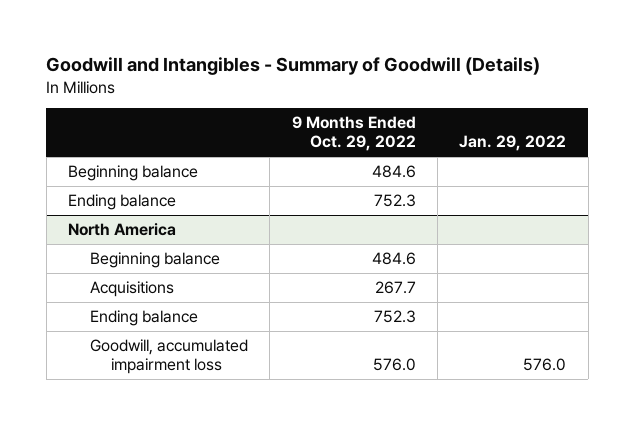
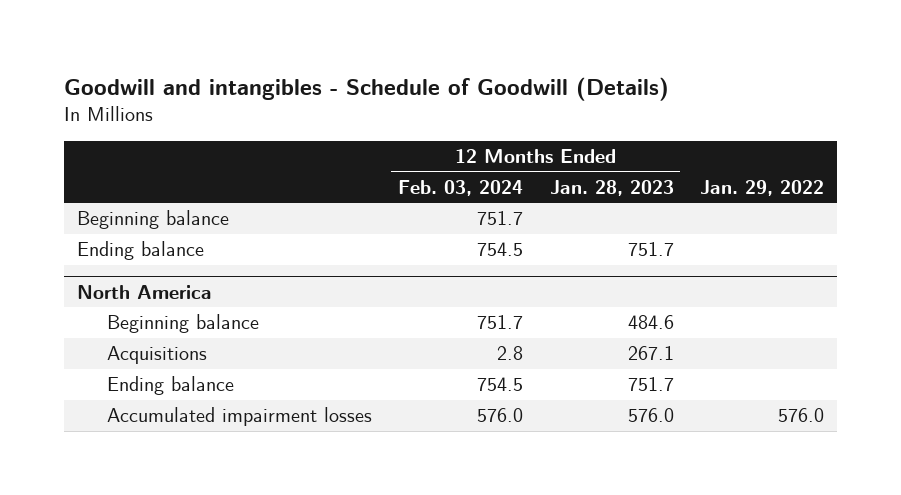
- Goodwill and Intangibles - Summary of Goodwill (Details)
+ Goodwill and intangibles - Schedule of Goodwill (Details)
- | 9 Months Ended Oct. 29, 2022 | Jan. 29, 2022
+ | 12 Months Ended Feb. 03, 2024 | 12 Months Ended Jan. 28, 2023 | Jan. 29, 2022
@ North America
- Goodwill, accumulated impairment loss | 576.0 | 576.0
+ Accumulated impairment losses | 576.0 | 576.0 | 576.0

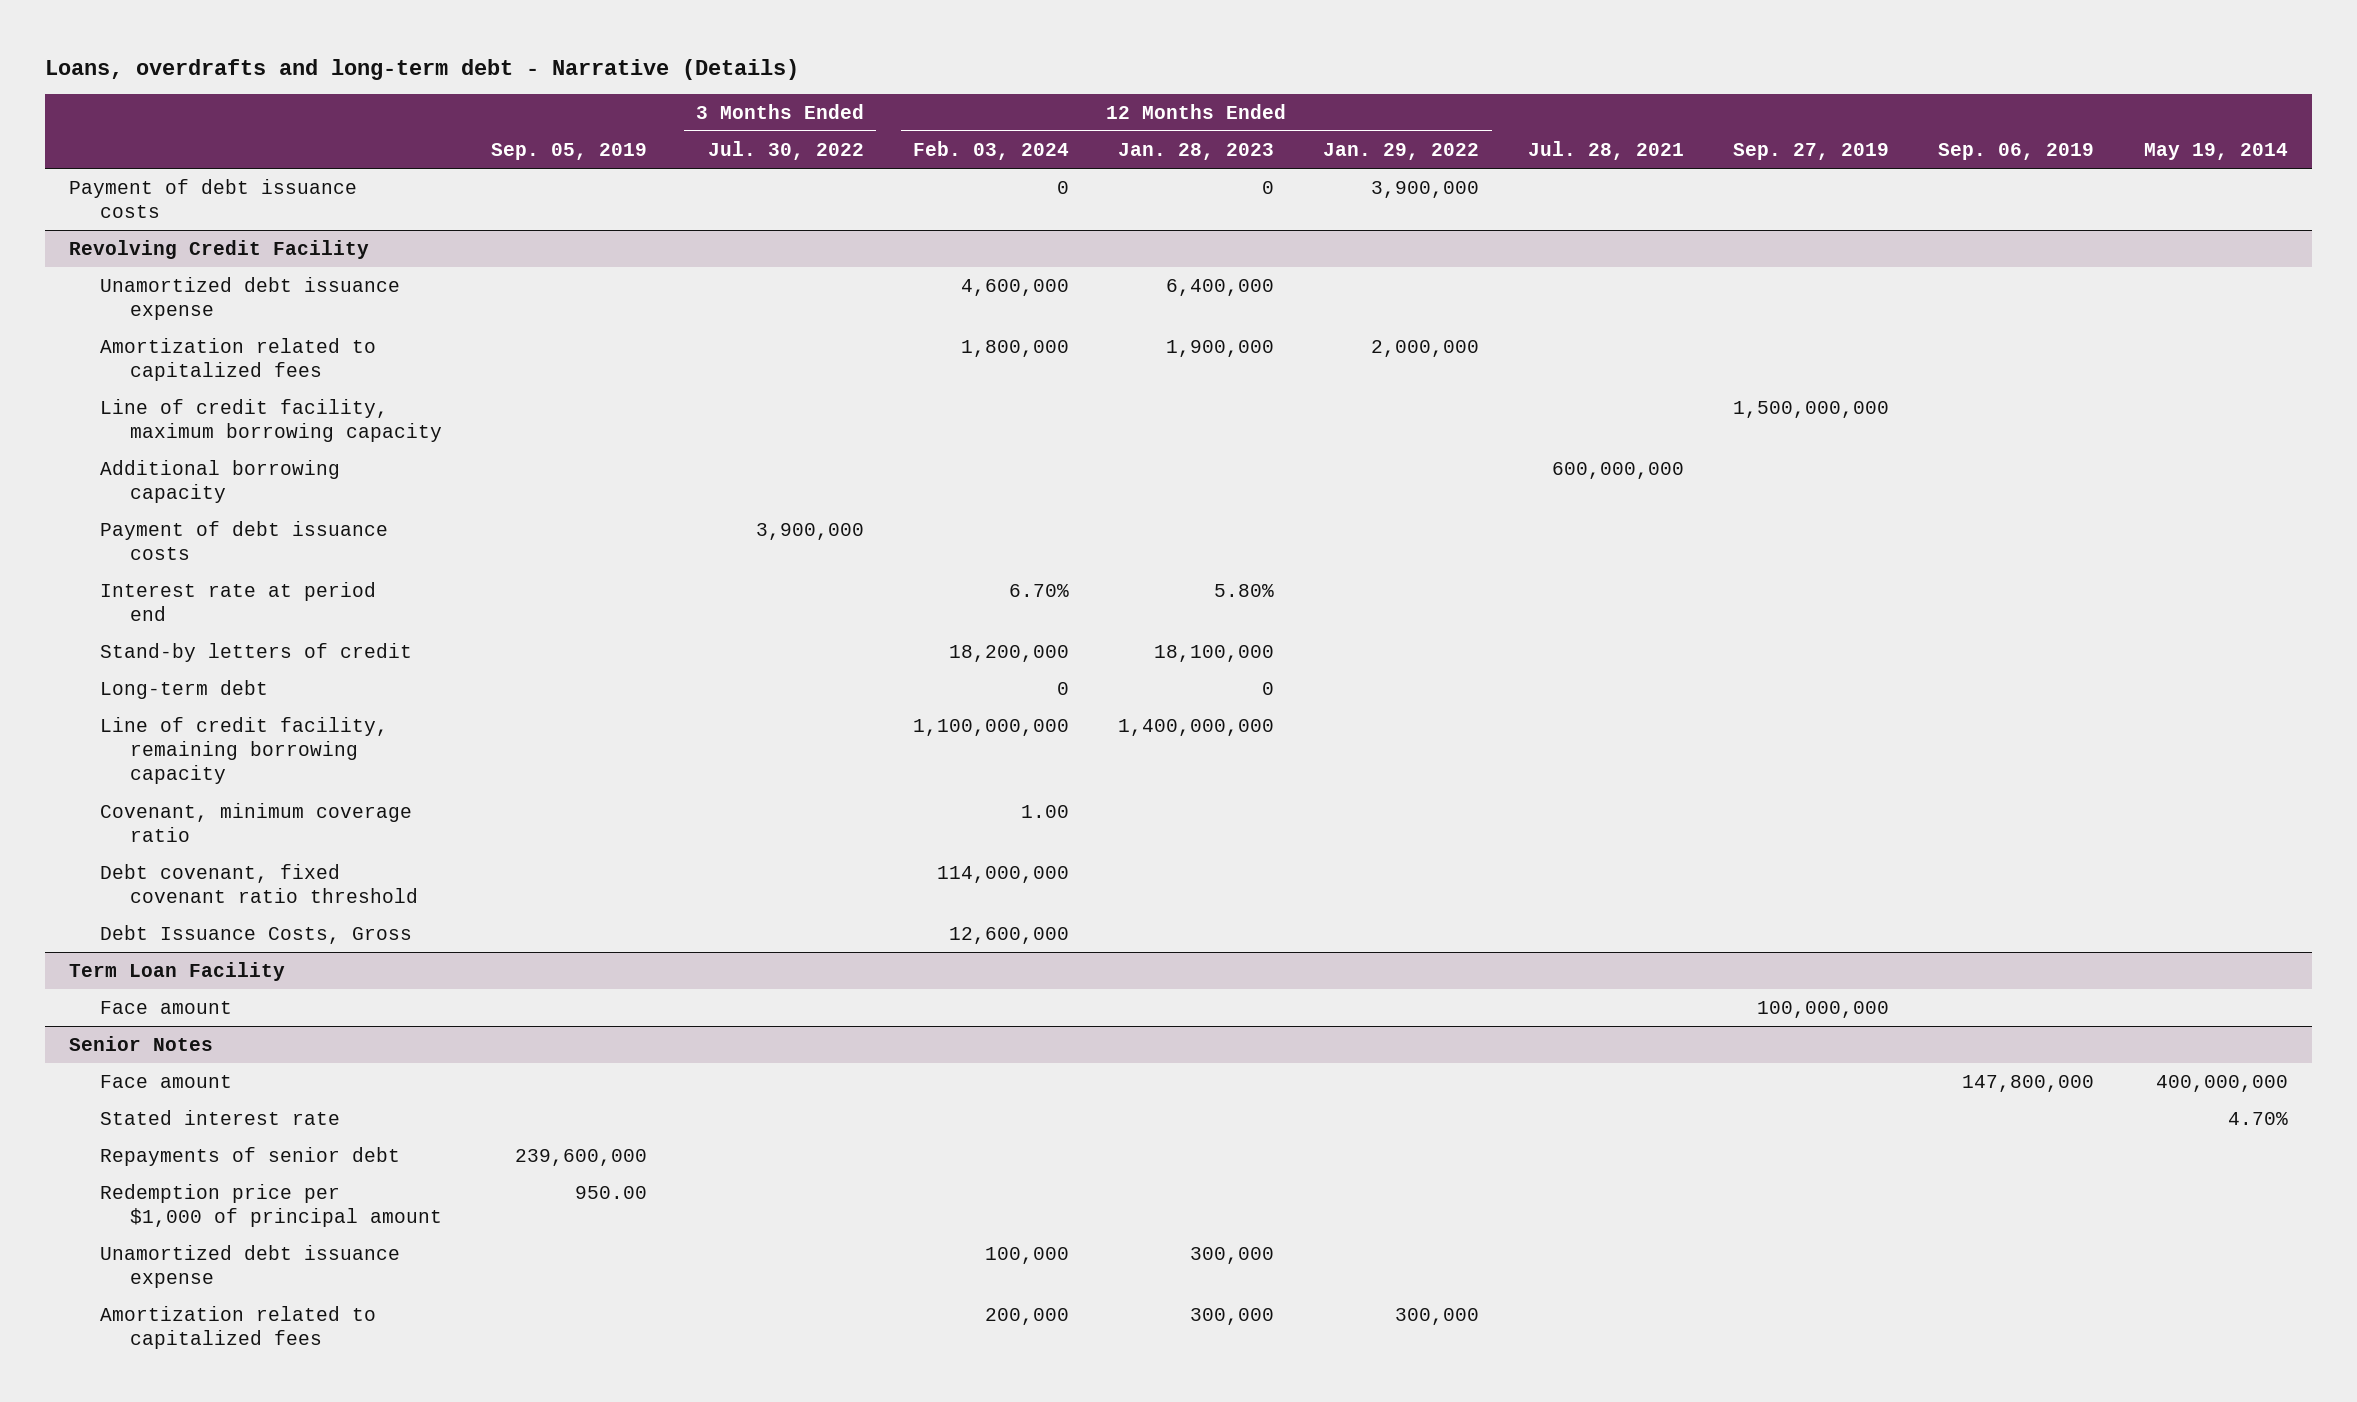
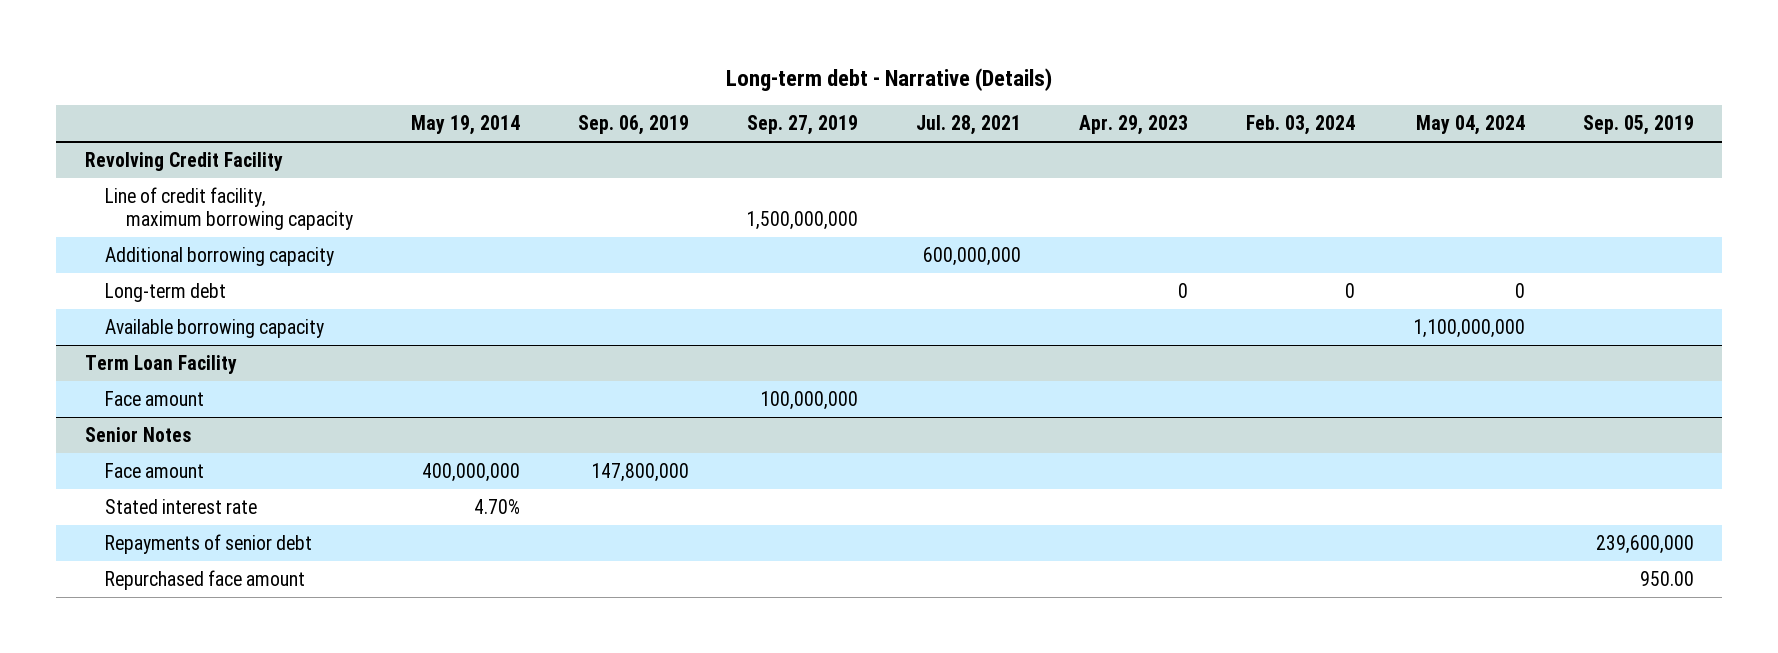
- Loans, overdrafts and long-term debt - Narrative (Details)
+ Long-term debt - Narrative (Details)
- | Sep. 05, 2019 | 3 Months Ended Jul. 30, 2022 | 12 Months Ended Feb. 03, 2024 | 12 Months Ended Jan. 28, 2023 | 12 Months Ended Jan. 29, 2022 | Jul. 28, 2021 | Sep. 27, 2019 | Sep. 06, 2019 | May 19, 2014
+ | May 19, 2014 | Sep. 06, 2019 | Sep. 27, 2019 | Jul. 28, 2021 | Apr. 29, 2023 | Feb. 03, 2024 | May 04, 2024 | Sep. 05, 2019
- Payment of debt issuance costs | | | 0 | 0 | 3,900,000 | | | |
@ Revolving Credit Facility
- Unamortized debt issuance expense | | | 4,600,000 | 6,400,000 | | | | |
- Amortization related to capitalized fees | | | 1,800,000 | 1,900,000 | 2,000,000 | | | |
- Payment of debt issuance costs | | 3,900,000 | | | | | | |
- Interest rate at period end | | | 6.70% | 5.80% | | | | |
- Stand-by letters of credit | | | 18,200,000 | 18,100,000 | | | | |
- Line of credit facility, remaining borrowing capacity | | | 1,100,000,000 | 1,400,000,000 | | | | |
- Covenant, minimum coverage ratio | | | 1.00 | | | | | |
- Debt covenant, fixed covenant ratio threshold | | | 114,000,000 | | | | | |
- Debt Issuance Costs, Gross | | | 12,600,000 | | | | | |
+ Available borrowing capacity | | | | | | | 1,100,000,000 |
@ Senior Notes
- Redemption price per $1,000 of principal amount | 950.00 | | | | | | | |
- Unamortized debt issuance expense | | | 100,000 | 300,000 | | | | |
- Amortization related to capitalized fees | | | 200,000 | 300,000 | 300,000 | | | |
+ Repurchased face amount | | | | | | | | 950.00

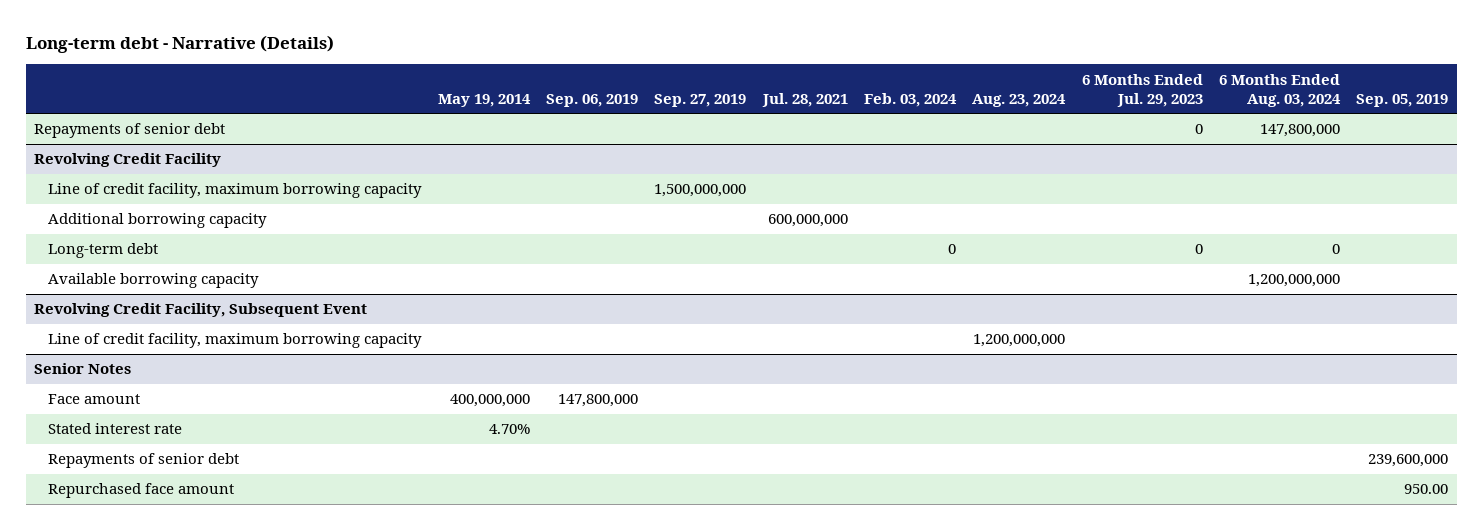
- | May 19, 2014 | Sep. 06, 2019 | Sep. 27, 2019 | Jul. 28, 2021 | Apr. 29, 2023 | Feb. 03, 2024 | May 04, 2024 | Sep. 05, 2019
+ | May 19, 2014 | Sep. 06, 2019 | Sep. 27, 2019 | Jul. 28, 2021 | Feb. 03, 2024 | Aug. 23, 2024 | 6 Months Ended Jul. 29, 2023 | 6 Months Ended Aug. 03, 2024 | Sep. 05, 2019
+ Repayments of senior debt | | | | | | | 0 | 147,800,000 |
- Term Loan Facility
- Face amount | | | 100,000,000 | | | | |
+ Revolving Credit Facility, Subsequent Event
+ Line of credit facility, maximum borrowing capacity | | | | | | 1,200,000,000 | | |

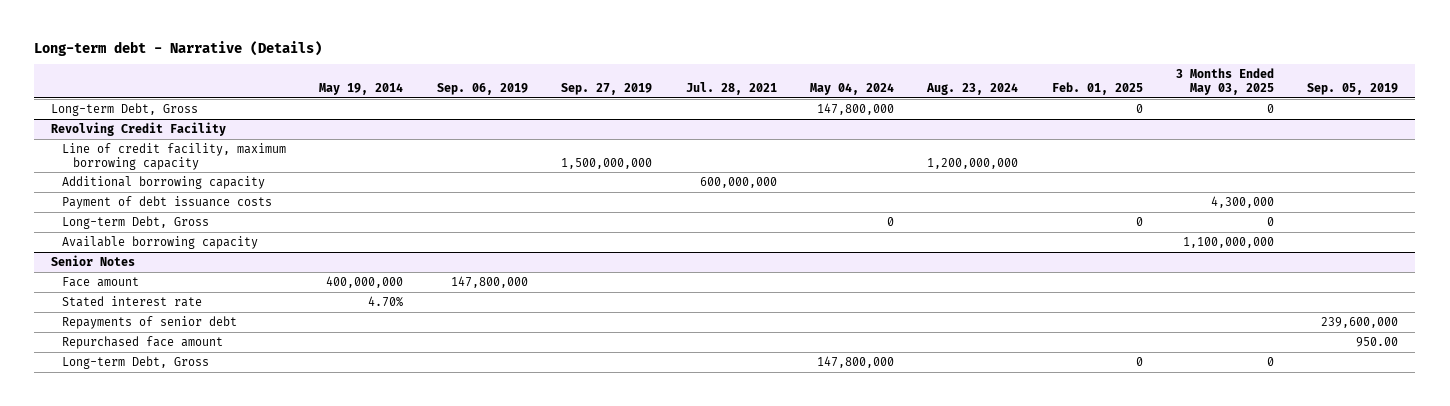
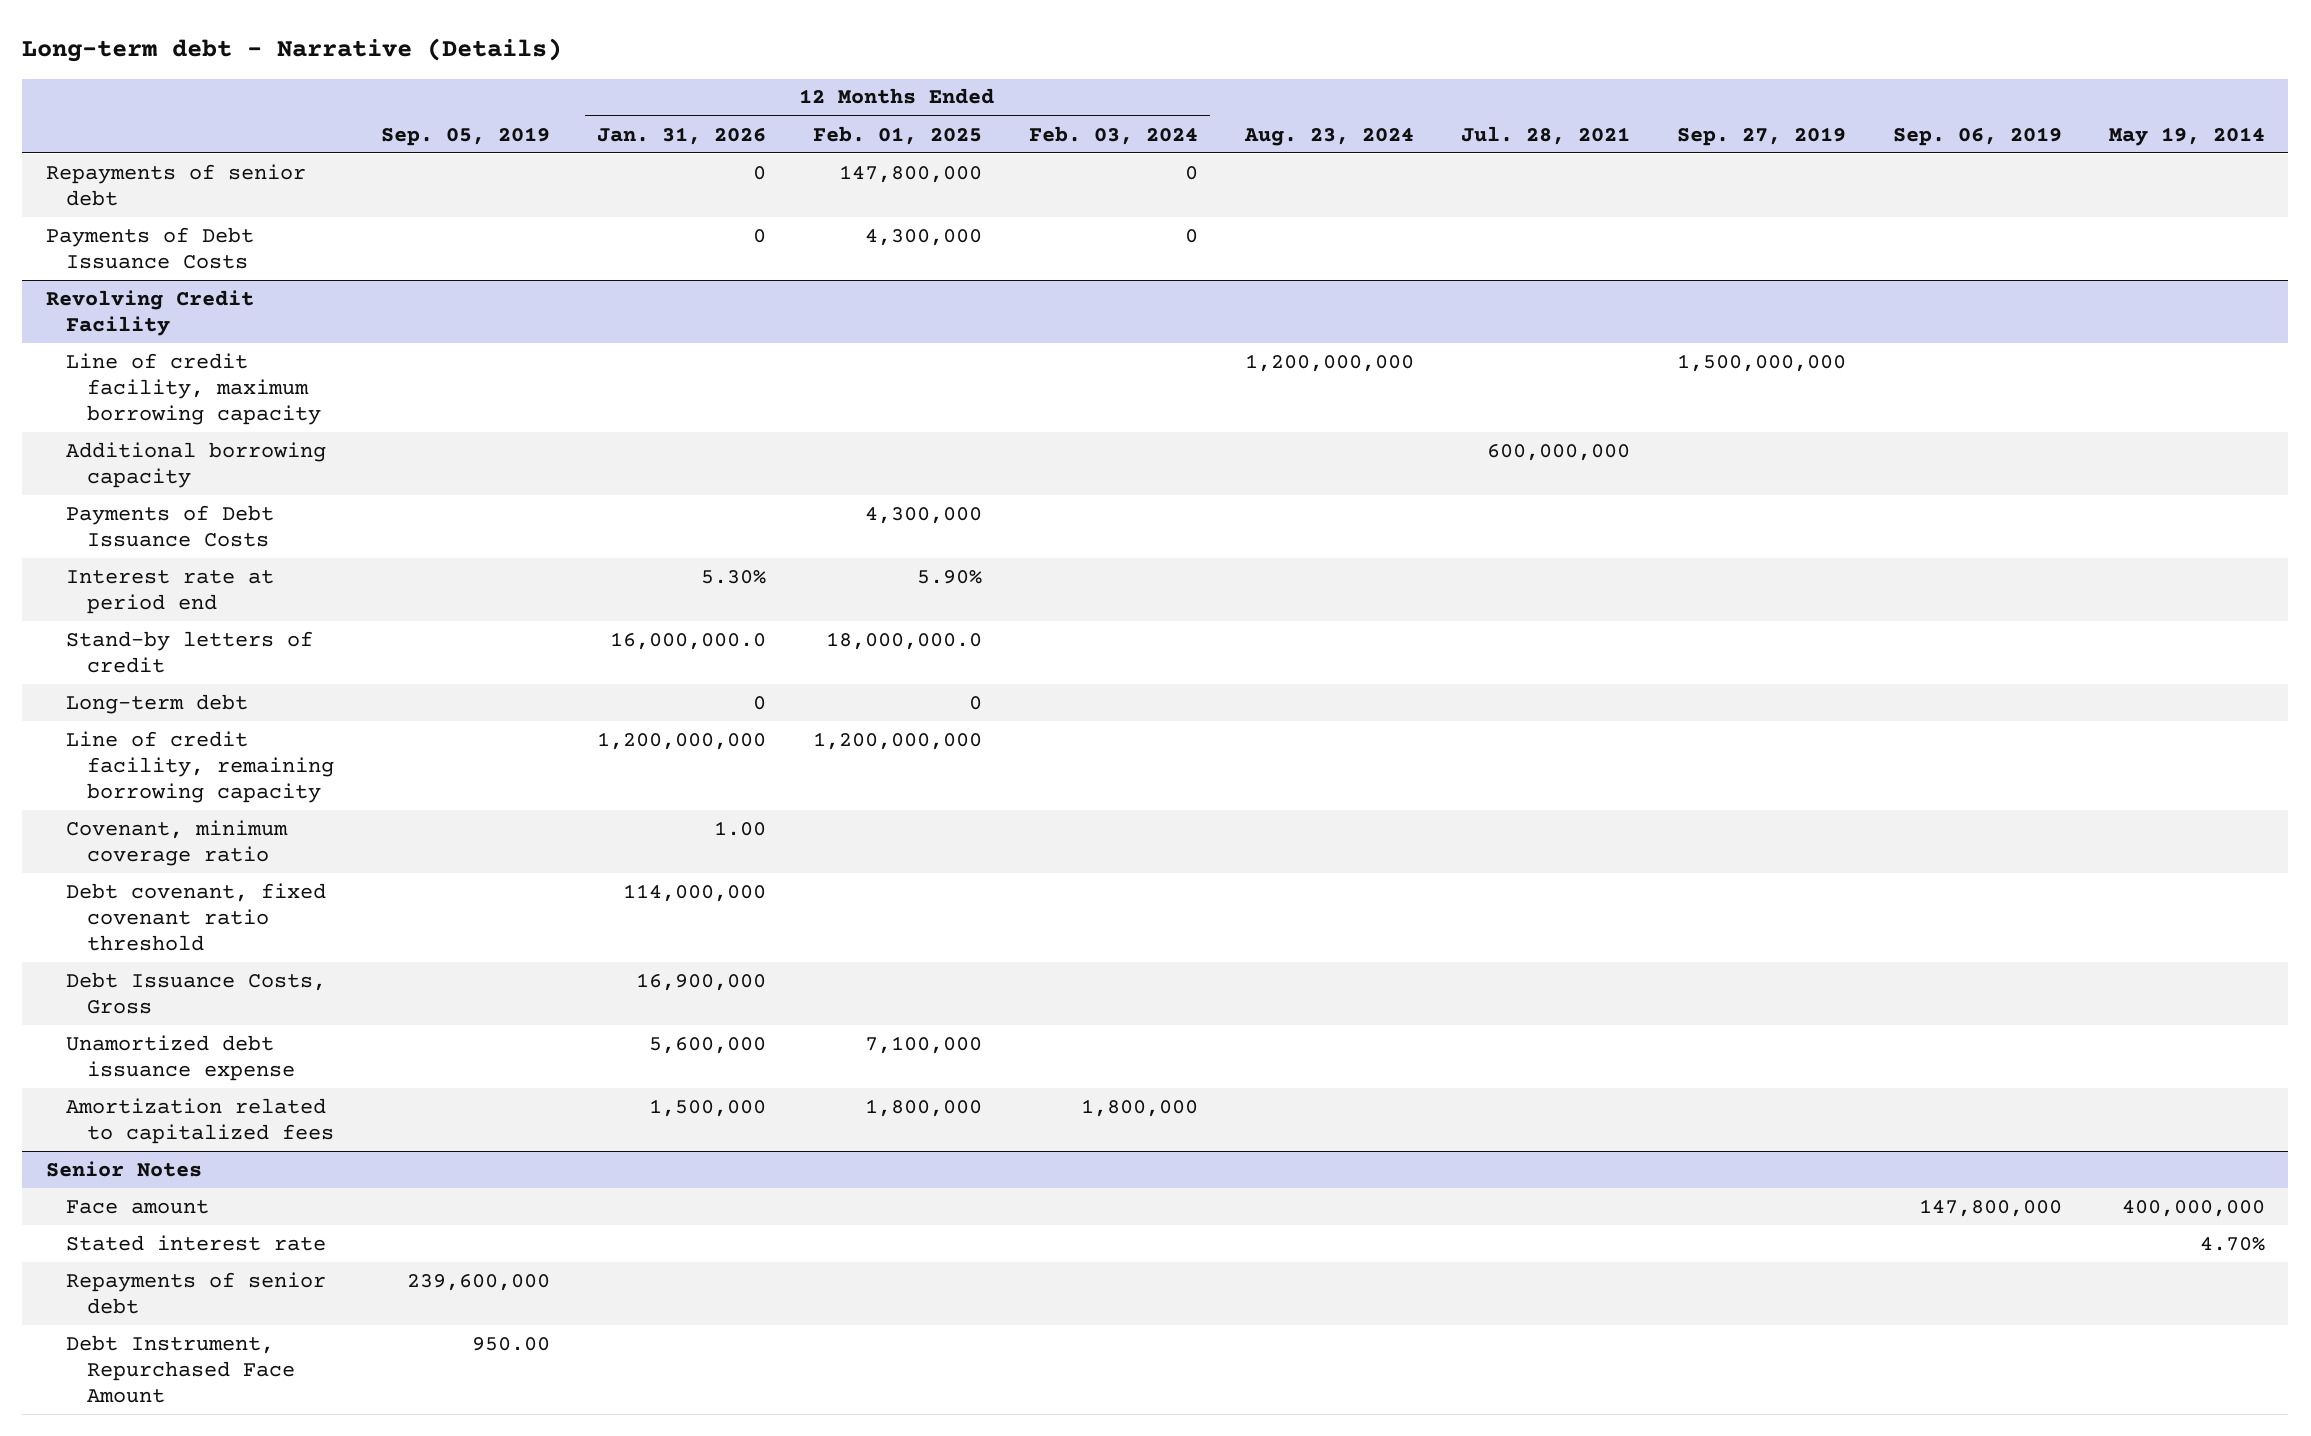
- | May 19, 2014 | Sep. 06, 2019 | Sep. 27, 2019 | Jul. 28, 2021 | May 04, 2024 | Aug. 23, 2024 | Feb. 01, 2025 | 3 Months Ended May 03, 2025 | Sep. 05, 2019
+ | Sep. 05, 2019 | 12 Months Ended Jan. 31, 2026 | 12 Months Ended Feb. 01, 2025 | 12 Months Ended Feb. 03, 2024 | Aug. 23, 2024 | Jul. 28, 2021 | Sep. 27, 2019 | Sep. 06, 2019 | May 19, 2014
- Long-term Debt, Gross | | | | | 147,800,000 | | 0 | 0 |
+ Repayments of senior debt | | 0 | 147,800,000 | 0 | | | | |
+ Payments of Debt Issuance Costs | | 0 | 4,300,000 | 0 | | | | |
@ Revolving Credit Facility
- Payment of debt issuance costs | | | | | | | | 4,300,000 |
- Long-term Debt, Gross | | | | | 0 | | 0 | 0 |
- Available borrowing capacity | | | | | | | | 1,100,000,000 |
+ Payments of Debt Issuance Costs | | | 4,300,000 | | | | | |
+ Interest rate at period end | | 5.30% | 5.90% | | | | | |
+ Stand-by letters of credit | | 16,000,000.0 | 18,000,000.0 | | | | | |
+ Long-term debt | | 0 | 0 | | | | | |
+ Line of credit facility, remaining borrowing capacity | | 1,200,000,000 | 1,200,000,000 | | | | | |
+ Covenant, minimum coverage ratio | | 1.00 | | | | | | |
+ Debt covenant, fixed covenant ratio threshold | | 114,000,000 | | | | | | |
+ Debt Issuance Costs, Gross | | 16,900,000 | | | | | | |
+ Unamortized debt issuance expense | | 5,600,000 | 7,100,000 | | | | | |
+ Amortization related to capitalized fees | | 1,500,000 | 1,800,000 | 1,800,000 | | | | |
@ Senior Notes
- Repurchased face amount | | | | | | | | | 950.00
- Long-term Debt, Gross | | | | | 147,800,000 | | 0 | 0 |
+ Debt Instrument, Repurchased Face Amount | 950.00 | | | | | | | |

